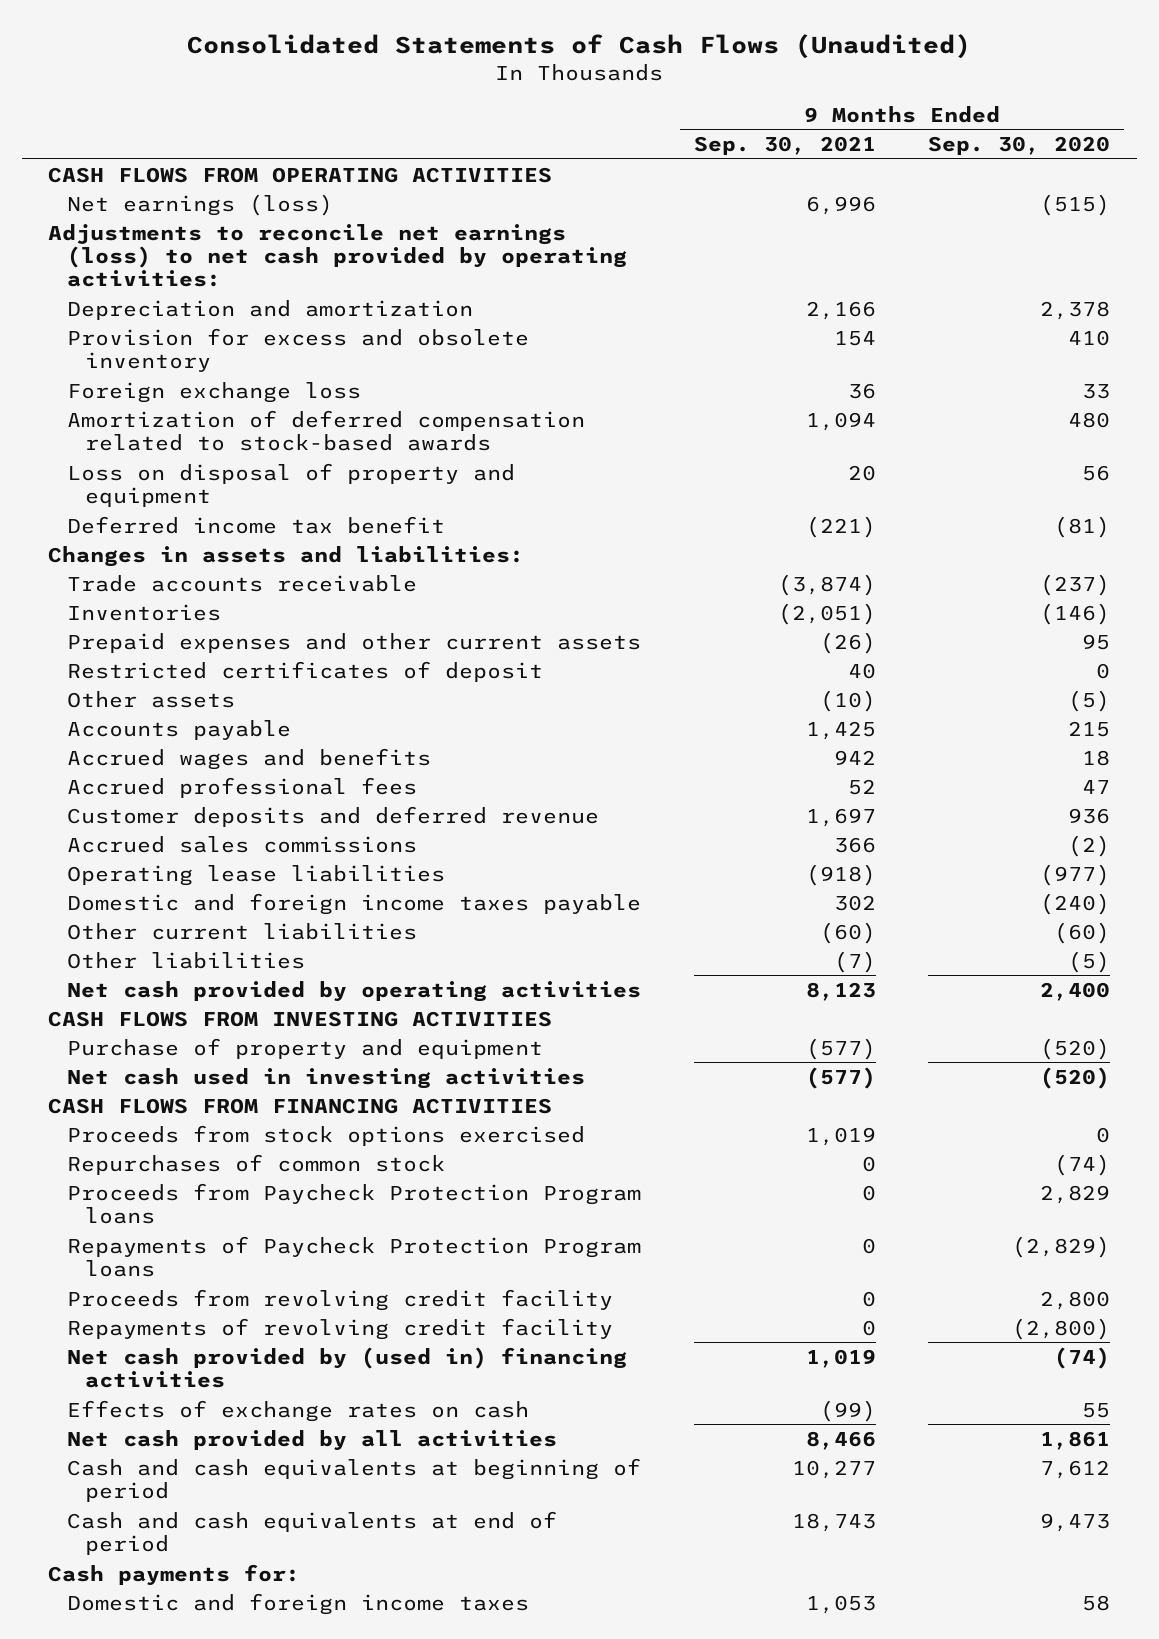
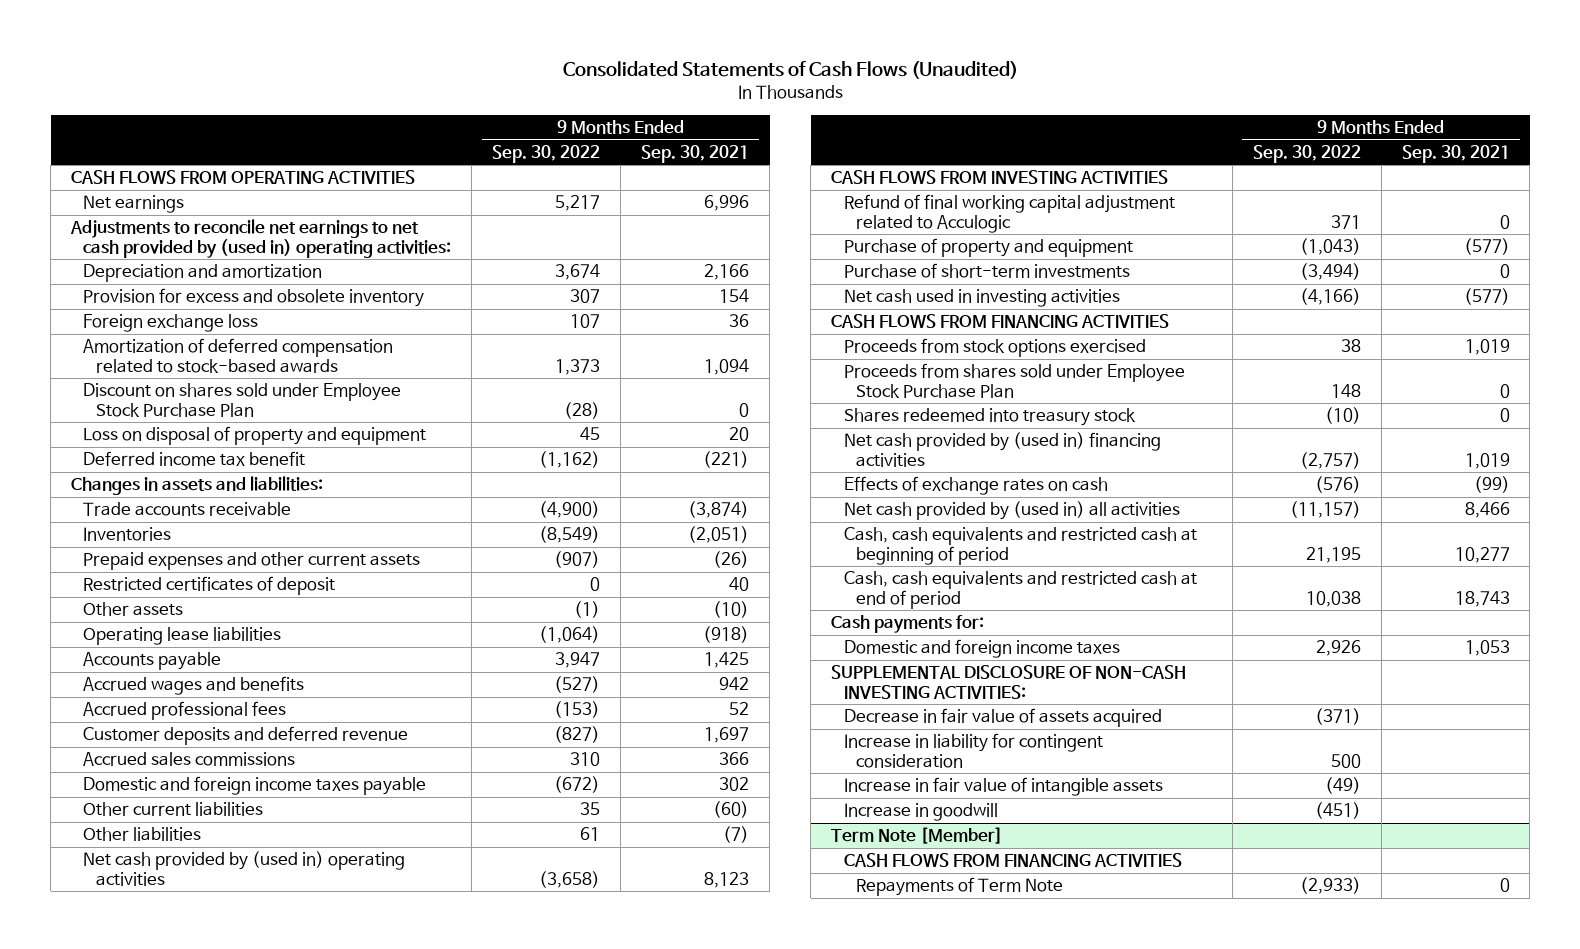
- | 9 Months Ended Sep. 30, 2021 | 9 Months Ended Sep. 30, 2020
+ | 9 Months Ended Sep. 30, 2022 | 9 Months Ended Sep. 30, 2021
- Net earnings (loss) | 6,996 | (515)
- Adjustments to reconcile net earnings (loss) to net cash provided by operating activities:
+ Net earnings | 5,217 | 6,996
+ Adjustments to reconcile net earnings to net cash provided by (used in) operating activities:
+ Discount on shares sold under Employee Stock Purchase Plan | (28) | 0
moved up: Operating lease liabilities | (1,064) | (918)
- Net cash provided by operating activities | 8,123 | 2,400
+ Net cash provided by (used in) operating activities | (3,658) | 8,123
+ Refund of final working capital adjustment related to Acculogic | 371 | 0
+ Purchase of short-term investments | (3,494) | 0
- Repurchases of common stock | 0 | (74)
- Proceeds from Paycheck Protection Program loans | 0 | 2,829
- Repayments of Paycheck Protection Program loans | 0 | (2,829)
- Proceeds from revolving credit facility | 0 | 2,800
- Repayments of revolving credit facility | 0 | (2,800)
+ Proceeds from shares sold under Employee Stock Purchase Plan | 148 | 0
+ Shares redeemed into treasury stock | (10) | 0
- Net cash provided by all activities | 8,466 | 1,861
- Cash and cash equivalents at beginning of period | 10,277 | 7,612
- Cash and cash equivalents at end of period | 18,743 | 9,473
+ Net cash provided by (used in) all activities | (11,157) | 8,466
+ Cash, cash equivalents and restricted cash at beginning of period | 21,195 | 10,277
+ Cash, cash equivalents and restricted cash at end of period | 10,038 | 18,743
+ SUPPLEMENTAL DISCLOSURE OF NON-CASH INVESTING ACTIVITIES:
+ Decrease in fair value of assets acquired | (371) |
+ Increase in liability for contingent consideration | 500 |
+ Increase in fair value of intangible assets | (49) |
+ Increase in goodwill | (451) |
+ Term Note [Member]
+ CASH FLOWS FROM FINANCING ACTIVITIES
+ Repayments of Term Note | (2,933) | 0

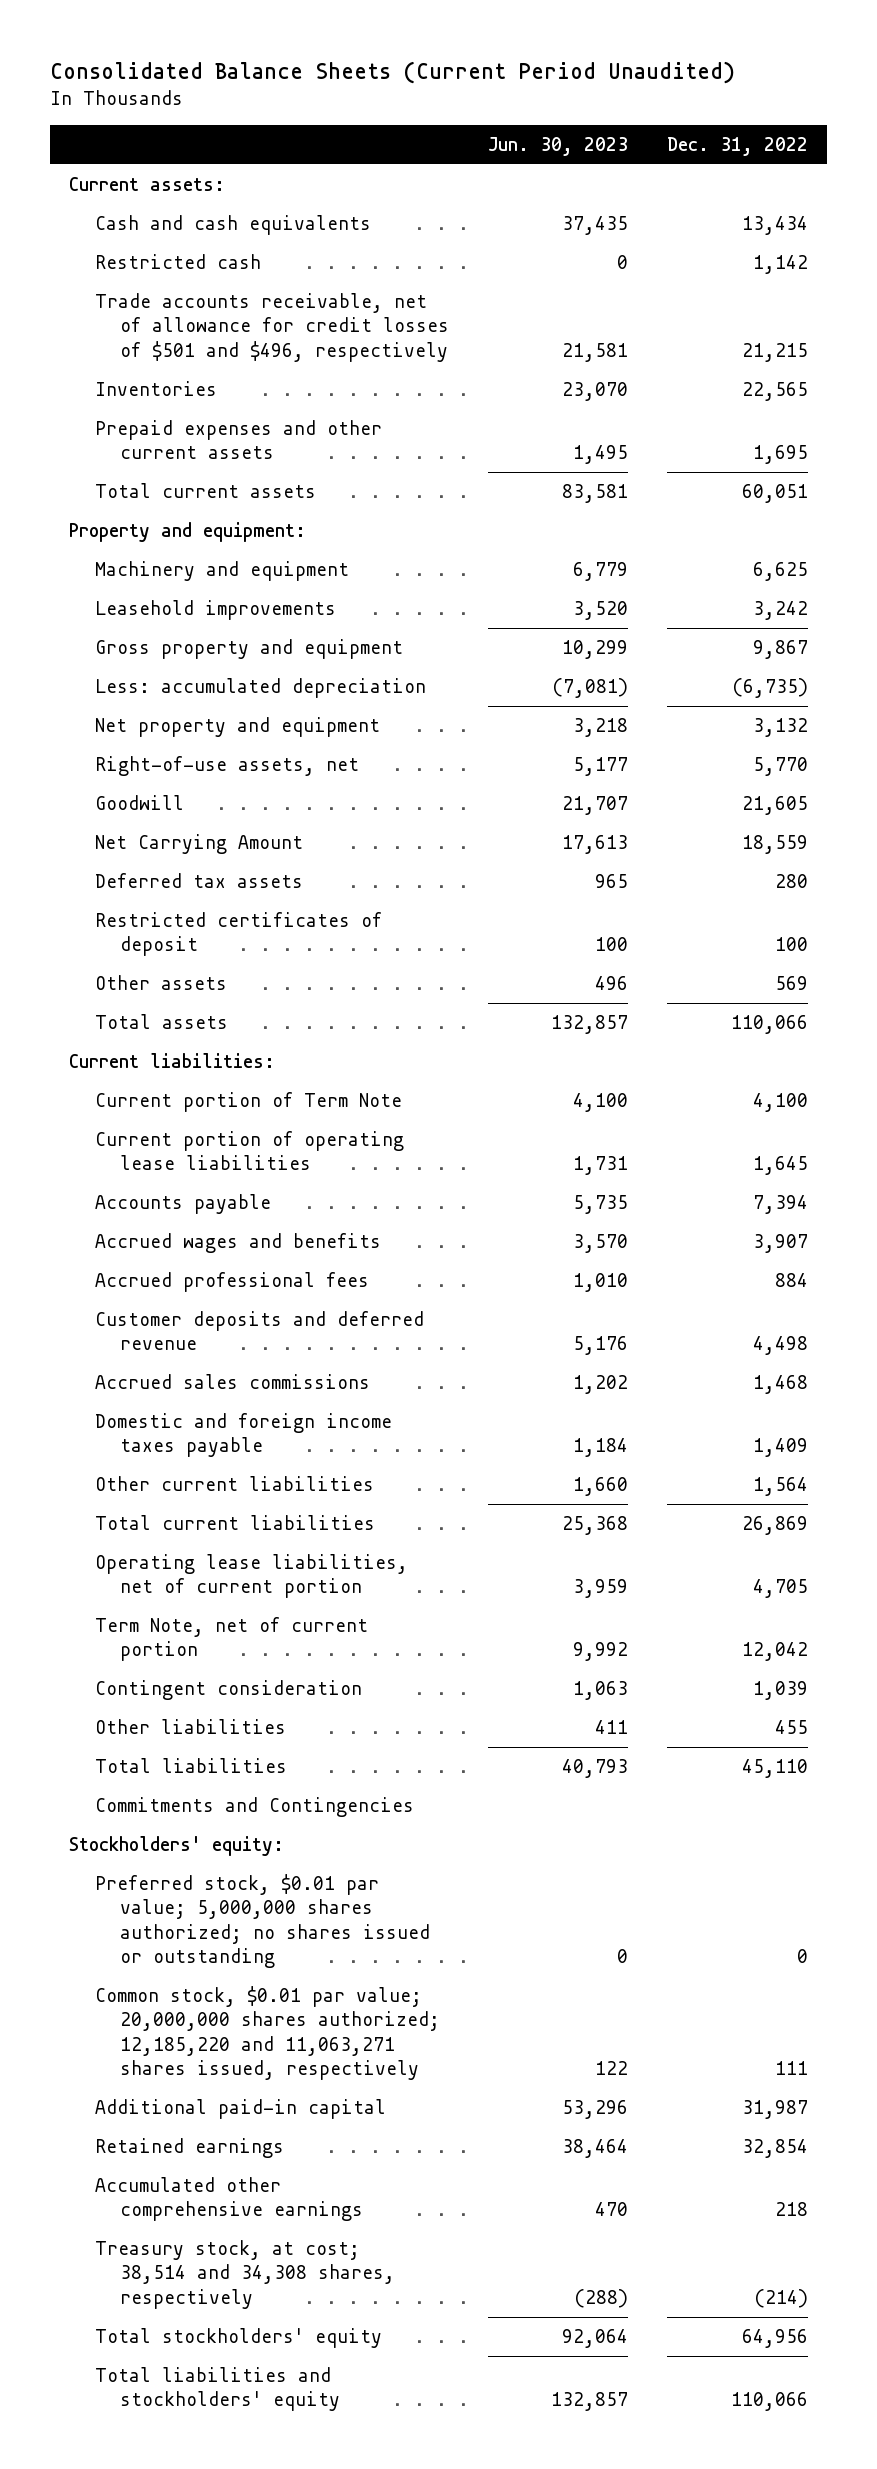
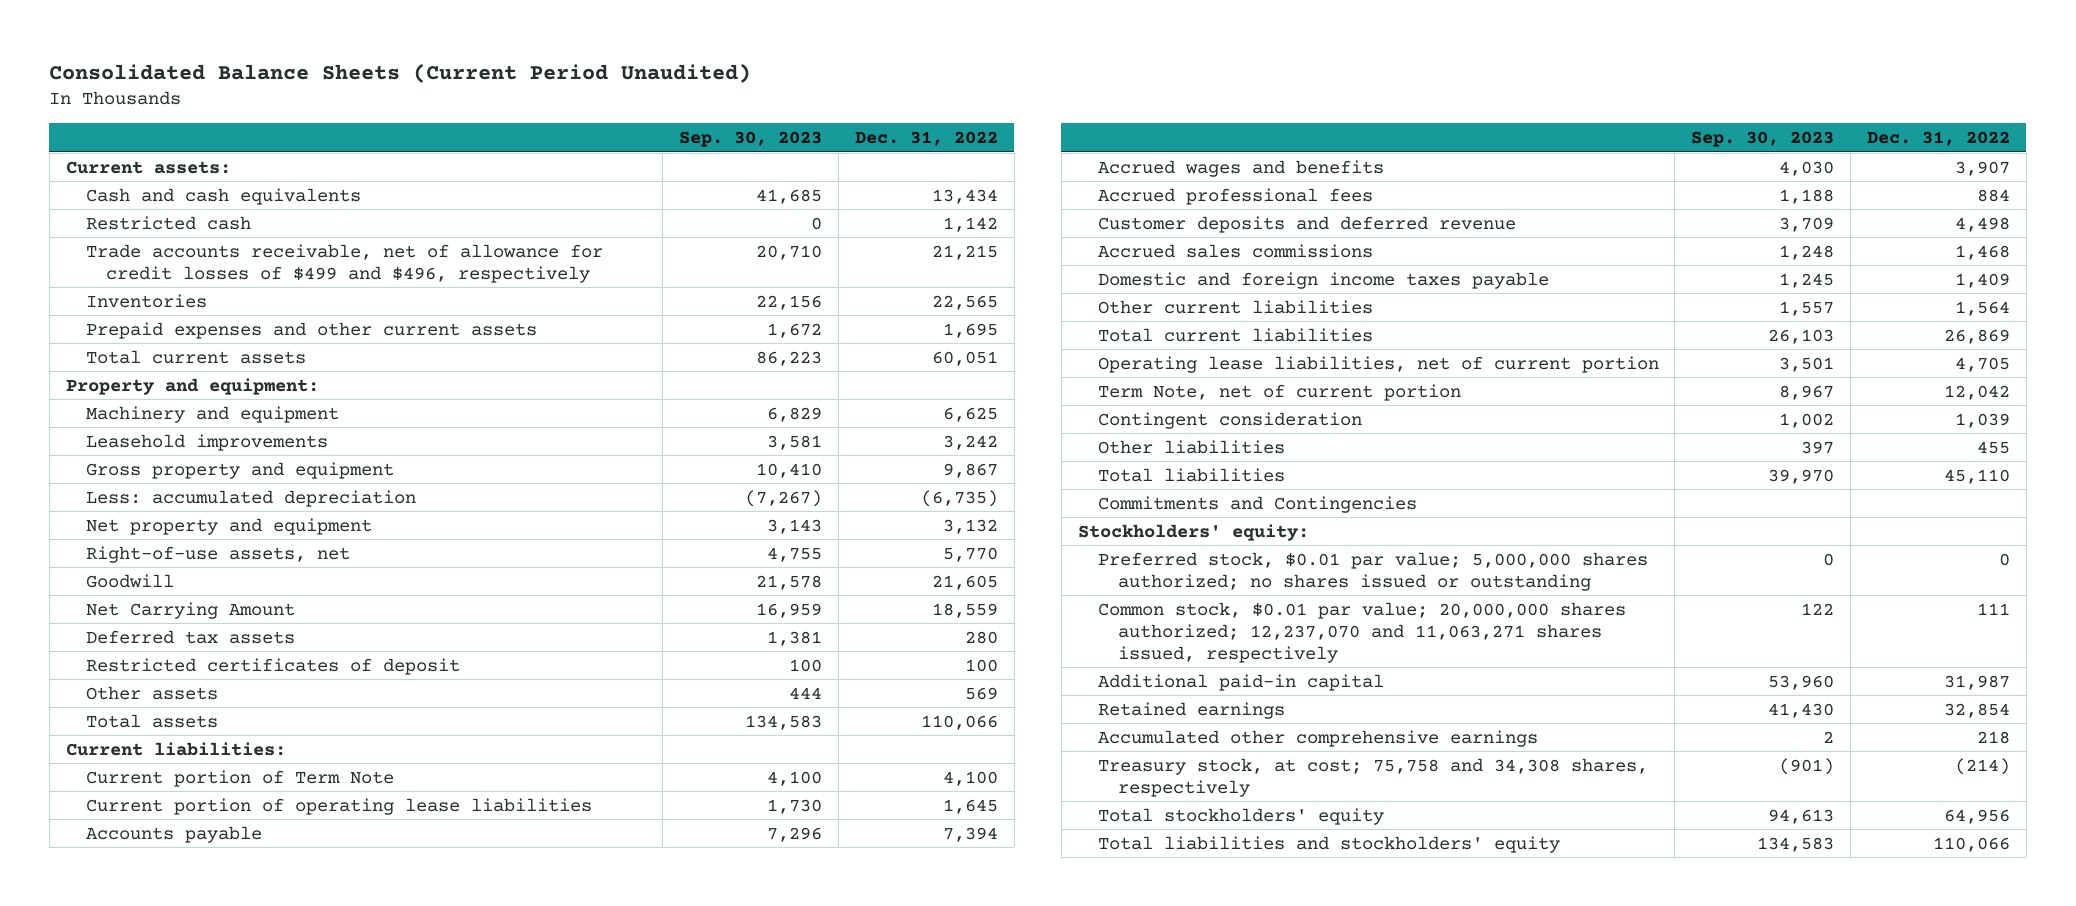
- | Jun. 30, 2023 | Dec. 31, 2022
+ | Sep. 30, 2023 | Dec. 31, 2022
- Trade accounts receivable, net of allowance for credit losses of $501 and $496, respectively | 21,581 | 21,215
+ Trade accounts receivable, net of allowance for credit losses of $499 and $496, respectively | 20,710 | 21,215
- Common stock, $0.01 par value; 20,000,000 shares authorized; 12,185,220 and 11,063,271 shares issued, respectively | 122 | 111
+ Common stock, $0.01 par value; 20,000,000 shares authorized; 12,237,070 and 11,063,271 shares issued, respectively | 122 | 111
- Treasury stock, at cost; 38,514 and 34,308 shares, respectively | (288) | (214)
+ Treasury stock, at cost; 75,758 and 34,308 shares, respectively | (901) | (214)

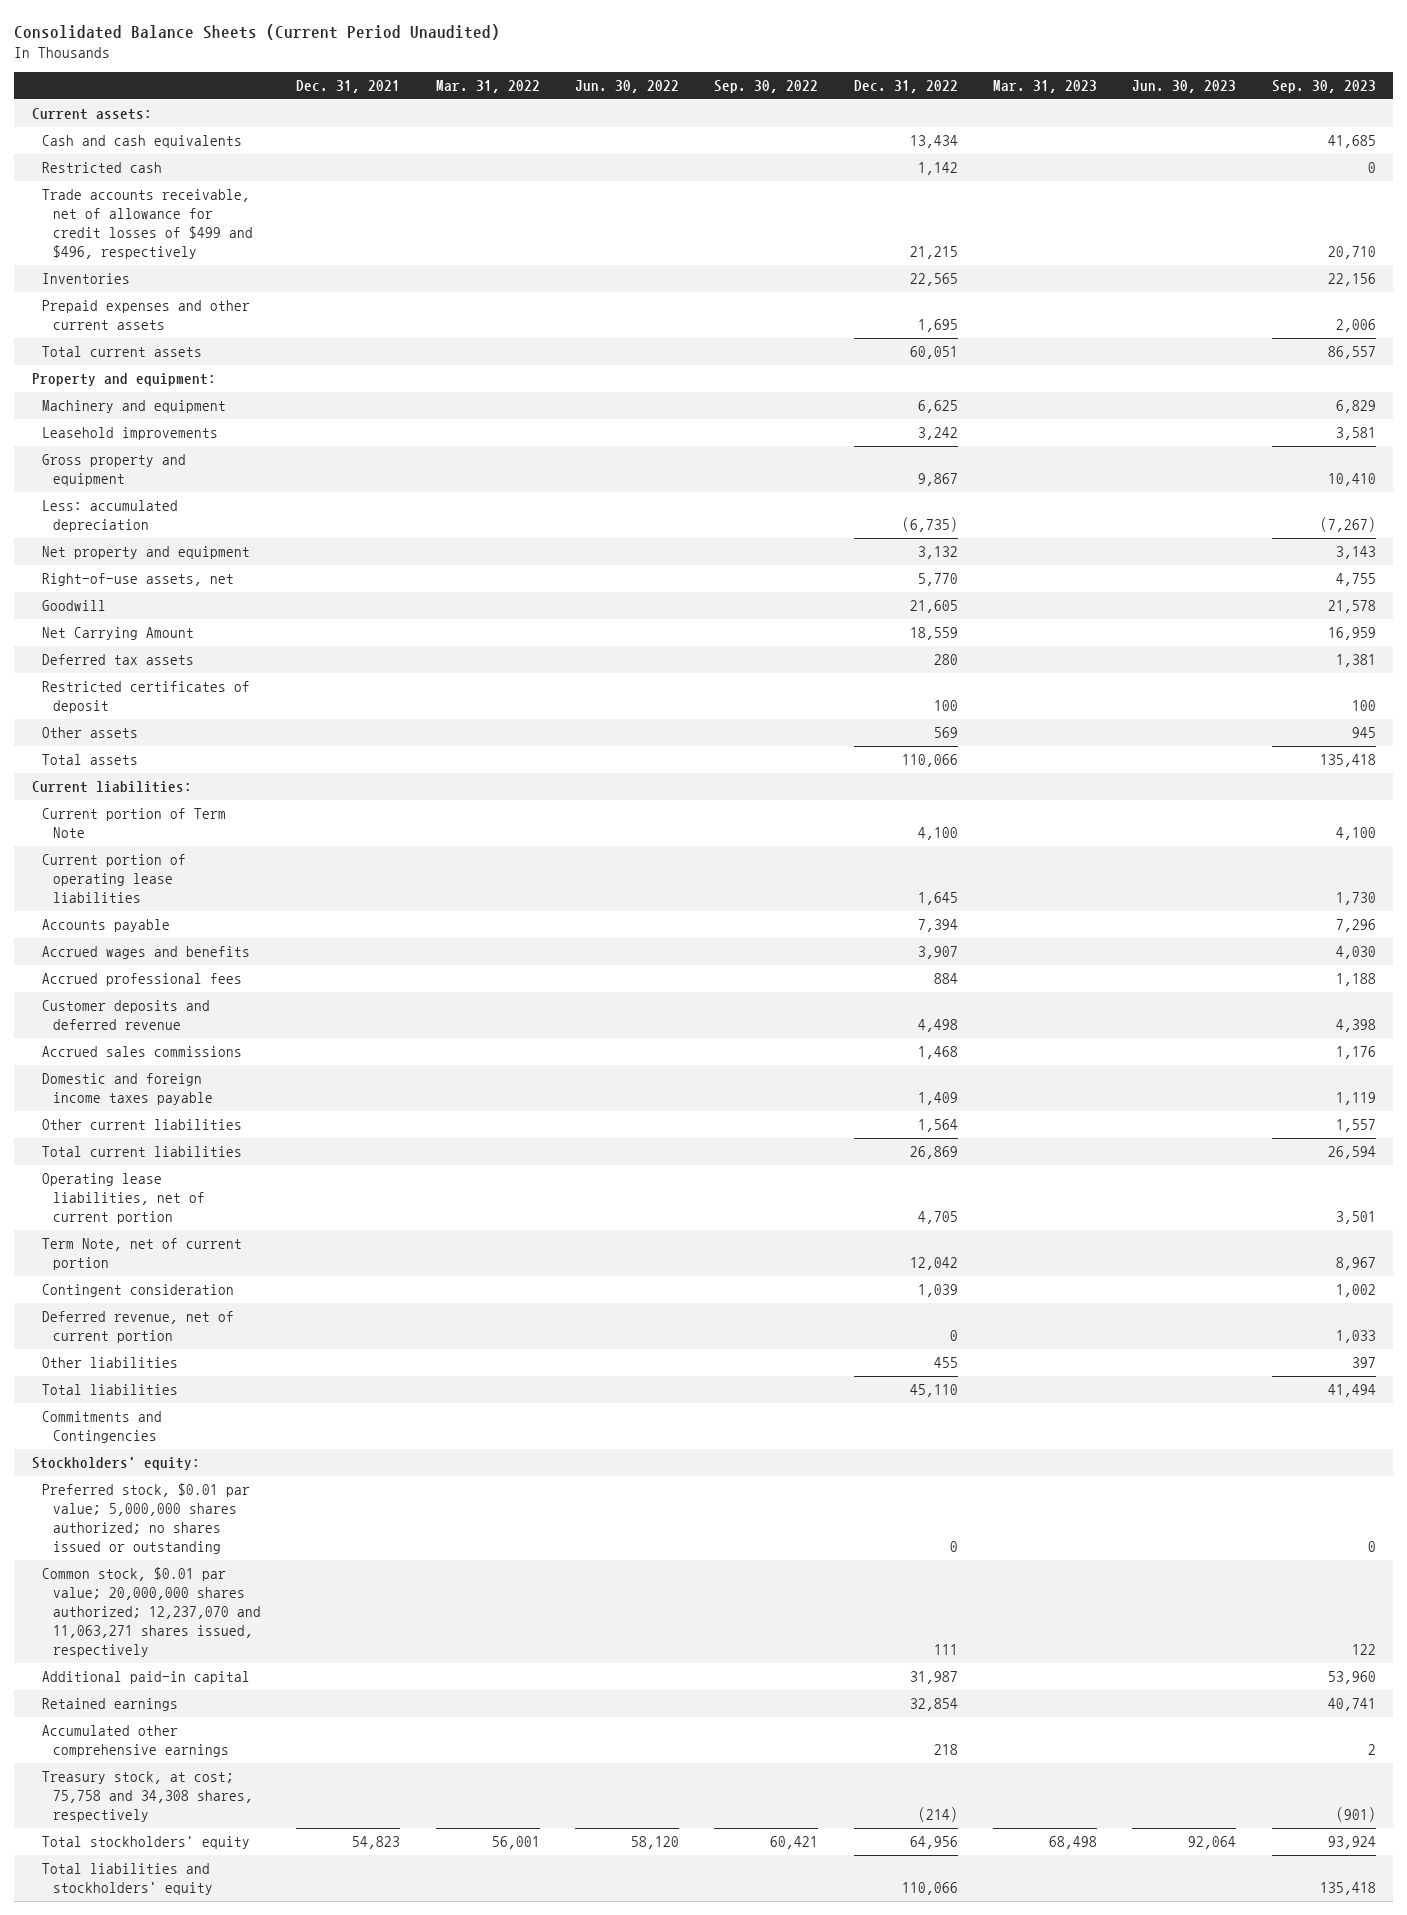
- | Sep. 30, 2023 | Dec. 31, 2022
+ | Dec. 31, 2021 | Mar. 31, 2022 | Jun. 30, 2022 | Sep. 30, 2022 | Dec. 31, 2022 | Mar. 31, 2023 | Jun. 30, 2023 | Sep. 30, 2023
- Prepaid expenses and other current assets | 1,672 | 1,695
- Total current assets | 86,223 | 60,051
+ Prepaid expenses and other current assets | | | | | 1,695 | | | 2,006
+ Total current assets | | | | | 60,051 | | | 86,557
- Other assets | 444 | 569
- Total assets | 134,583 | 110,066
+ Other assets | | | | | 569 | | | 945
+ Total assets | | | | | 110,066 | | | 135,418
- Customer deposits and deferred revenue | 3,709 | 4,498
- Accrued sales commissions | 1,248 | 1,468
- Domestic and foreign income taxes payable | 1,245 | 1,409
+ Customer deposits and deferred revenue | | | | | 4,498 | | | 4,398
+ Accrued sales commissions | | | | | 1,468 | | | 1,176
+ Domestic and foreign income taxes payable | | | | | 1,409 | | | 1,119
- Total current liabilities | 26,103 | 26,869
+ Total current liabilities | | | | | 26,869 | | | 26,594
+ Deferred revenue, net of current portion | | | | | 0 | | | 1,033
- Total liabilities | 39,970 | 45,110
+ Total liabilities | | | | | 45,110 | | | 41,494
- Retained earnings | 41,430 | 32,854
+ Retained earnings | | | | | 32,854 | | | 40,741
- Total stockholders' equity | 94,613 | 64,956
- Total liabilities and stockholders' equity | 134,583 | 110,066
+ Total stockholders' equity | 54,823 | 56,001 | 58,120 | 60,421 | 64,956 | 68,498 | 92,064 | 93,924
+ Total liabilities and stockholders' equity | | | | | 110,066 | | | 135,418

